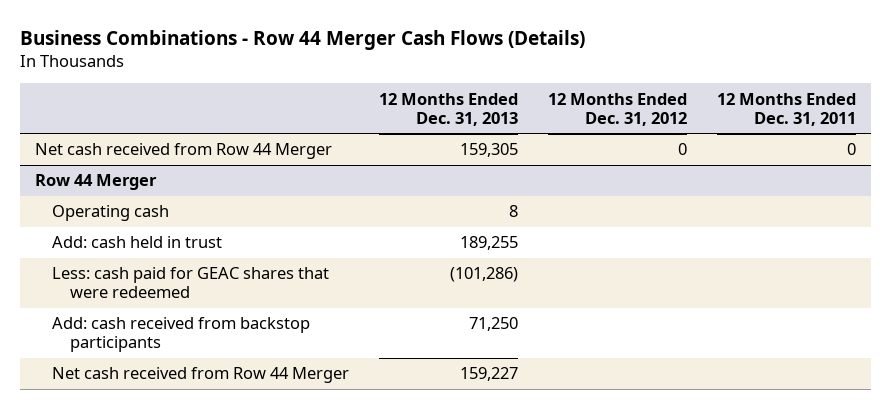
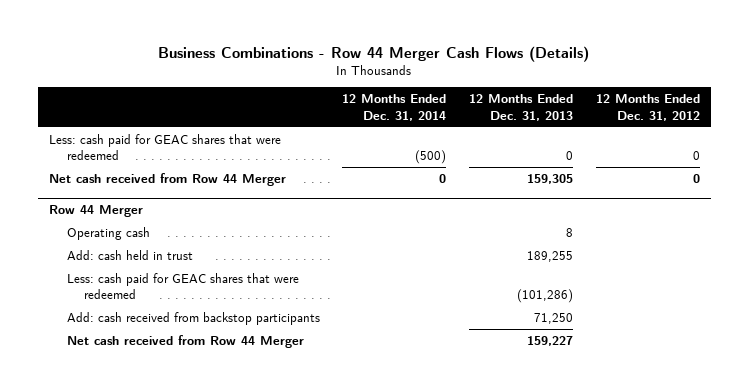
- | 12 Months Ended Dec. 31, 2013 | 12 Months Ended Dec. 31, 2012 | 12 Months Ended Dec. 31, 2011
+ | 12 Months Ended Dec. 31, 2014 | 12 Months Ended Dec. 31, 2013 | 12 Months Ended Dec. 31, 2012
+ Less: cash paid for GEAC shares that were redeemed | (500) | 0 | 0

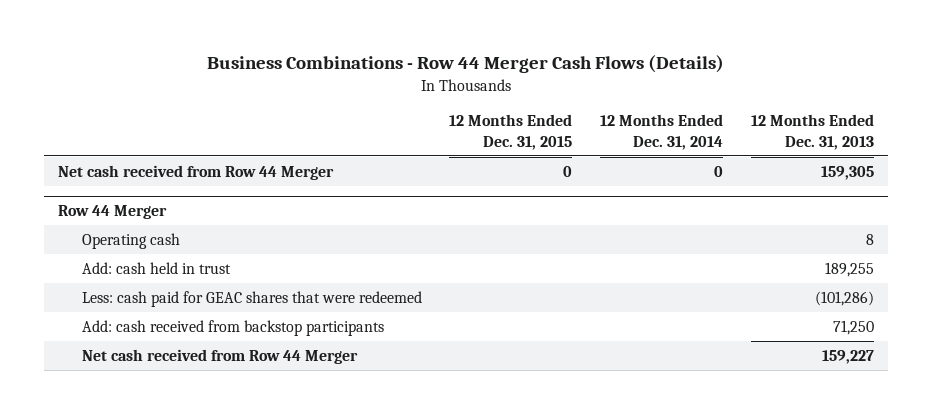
- | 12 Months Ended Dec. 31, 2014 | 12 Months Ended Dec. 31, 2013 | 12 Months Ended Dec. 31, 2012
+ | 12 Months Ended Dec. 31, 2015 | 12 Months Ended Dec. 31, 2014 | 12 Months Ended Dec. 31, 2013
- Less: cash paid for GEAC shares that were redeemed | (500) | 0 | 0

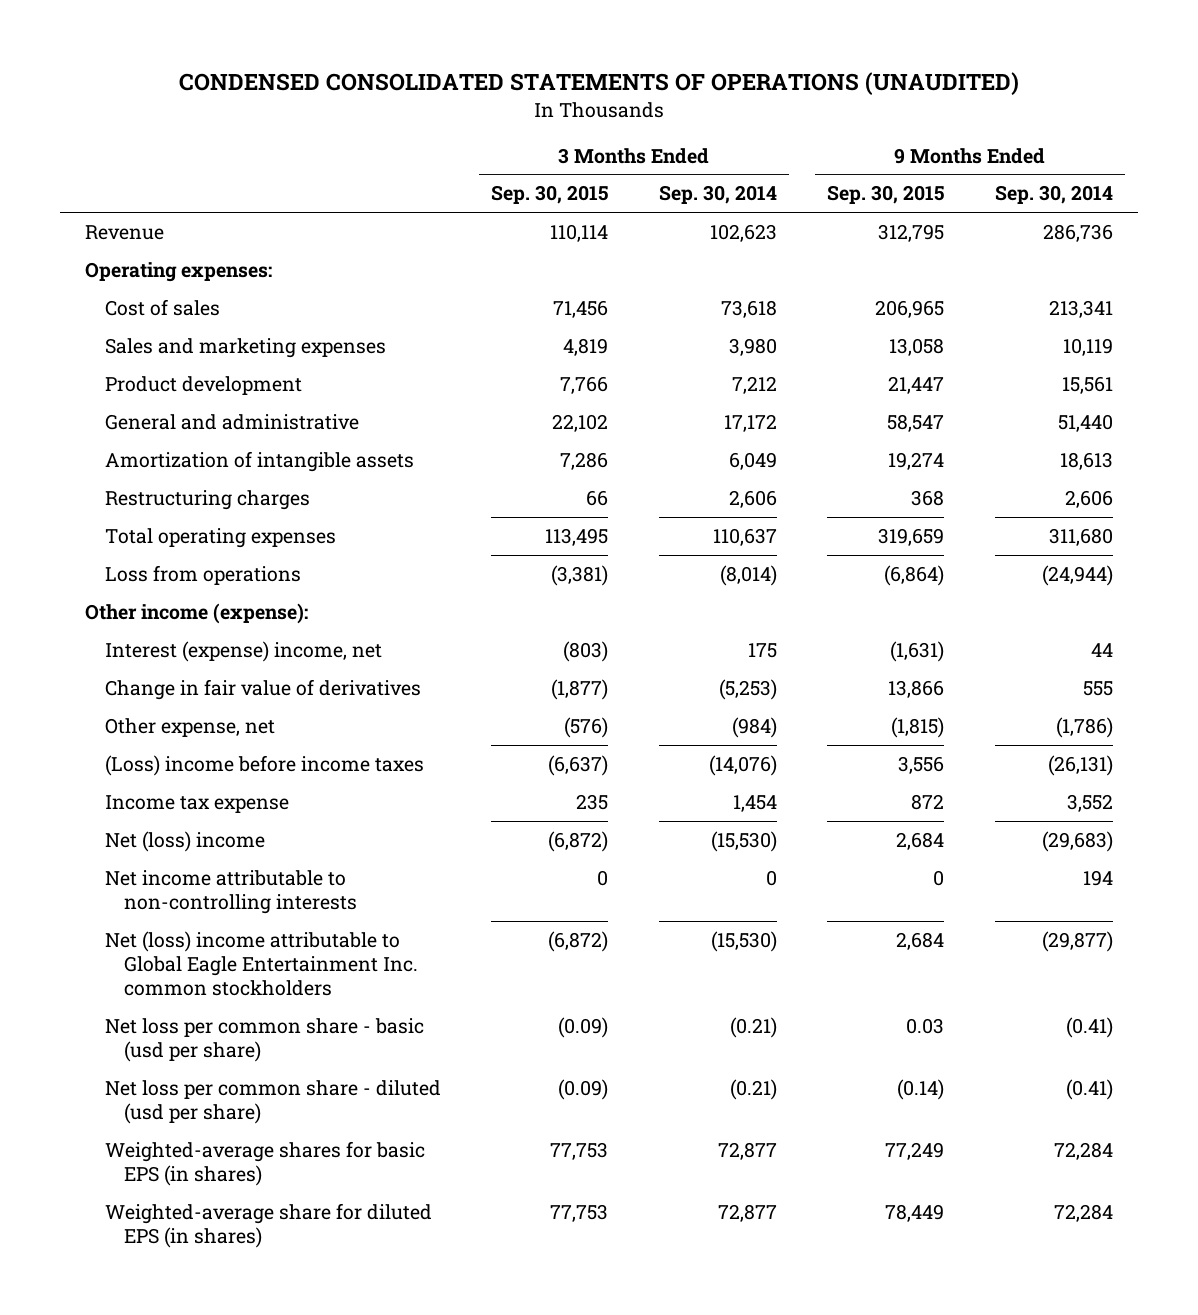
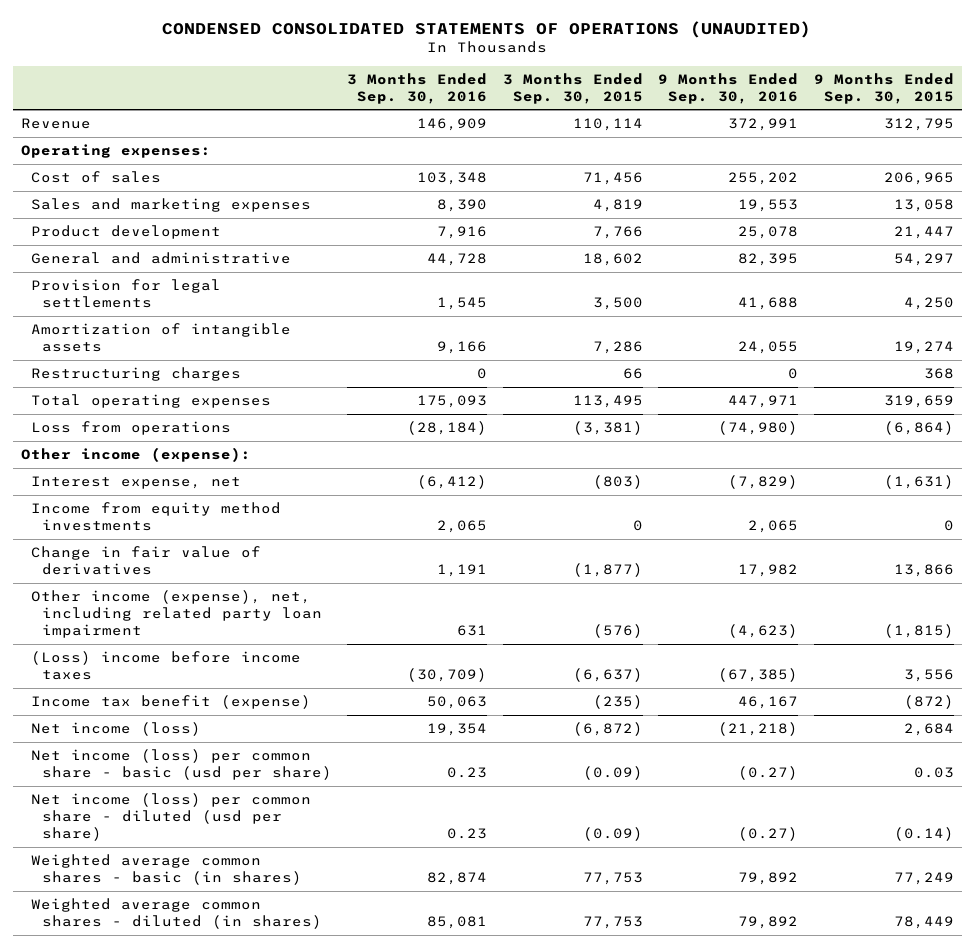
- | 3 Months Ended Sep. 30, 2015 | 3 Months Ended Sep. 30, 2014 | 9 Months Ended Sep. 30, 2015 | 9 Months Ended Sep. 30, 2014
+ | 3 Months Ended Sep. 30, 2016 | 3 Months Ended Sep. 30, 2015 | 9 Months Ended Sep. 30, 2016 | 9 Months Ended Sep. 30, 2015
- General and administrative | 22,102 | 17,172 | 58,547 | 51,440
+ General and administrative | 44,728 | 18,602 | 82,395 | 54,297
+ Provision for legal settlements | 1,545 | 3,500 | 41,688 | 4,250
- Interest (expense) income, net | (803) | 175 | (1,631) | 44
+ Interest expense, net | (6,412) | (803) | (7,829) | (1,631)
+ Income from equity method investments | 2,065 | 0 | 2,065 | 0
- Other expense, net | (576) | (984) | (1,815) | (1,786)
+ Other income (expense), net, including related party loan impairment | 631 | (576) | (4,623) | (1,815)
- Income tax expense | 235 | 1,454 | 872 | 3,552
- Net (loss) income | (6,872) | (15,530) | 2,684 | (29,683)
- Net income attributable to non-controlling interests | 0 | 0 | 0 | 194
- Net (loss) income attributable to Global Eagle Entertainment Inc. common stockholders | (6,872) | (15,530) | 2,684 | (29,877)
- Net loss per common share - basic (usd per share) | (0.09) | (0.21) | 0.03 | (0.41)
- Net loss per common share - diluted (usd per share) | (0.09) | (0.21) | (0.14) | (0.41)
- Weighted-average shares for basic EPS (in shares) | 77,753 | 72,877 | 77,249 | 72,284
- Weighted-average share for diluted EPS (in shares) | 77,753 | 72,877 | 78,449 | 72,284
+ Income tax benefit (expense) | 50,063 | (235) | 46,167 | (872)
+ Net income (loss) | 19,354 | (6,872) | (21,218) | 2,684
+ Net income (loss) per common share - basic (usd per share) | 0.23 | (0.09) | (0.27) | 0.03
+ Net income (loss) per common share - diluted (usd per share) | 0.23 | (0.09) | (0.27) | (0.14)
+ Weighted average common shares - basic (in shares) | 82,874 | 77,753 | 79,892 | 77,249
+ Weighted average common shares - diluted (in shares) | 85,081 | 77,753 | 79,892 | 78,449

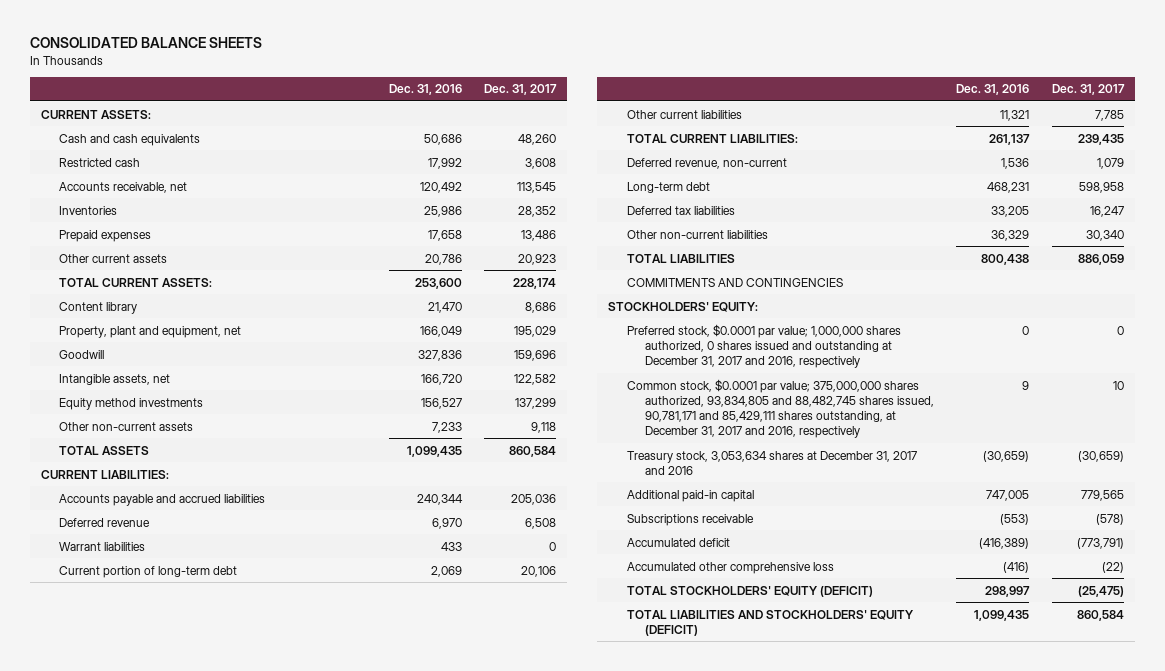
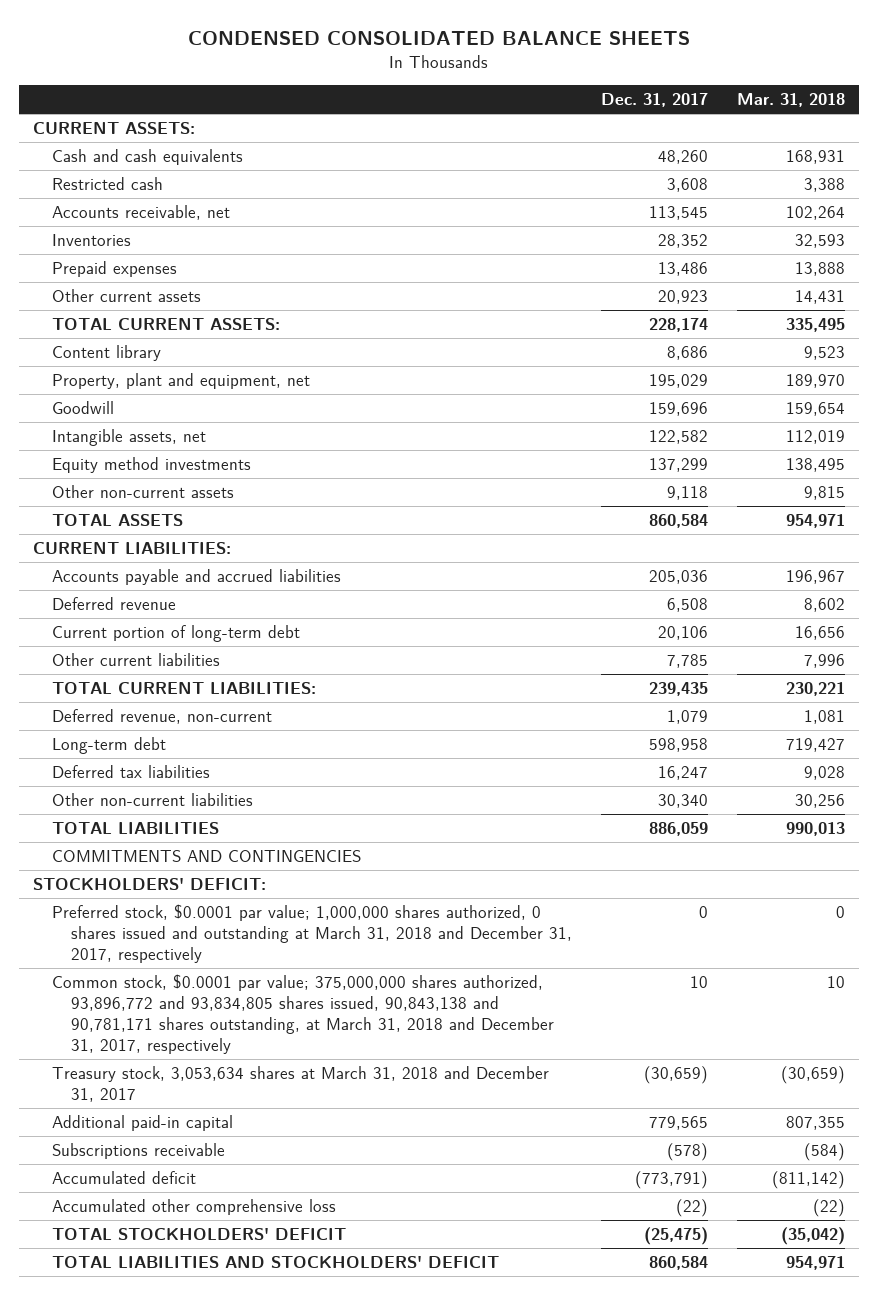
- CONSOLIDATED BALANCE SHEETS
+ CONDENSED CONSOLIDATED BALANCE SHEETS
- | Dec. 31, 2016 | Dec. 31, 2017
+ | Dec. 31, 2017 | Mar. 31, 2018
- Warrant liabilities | 433 | 0
- STOCKHOLDERS' EQUITY:
- Preferred stock, $0.0001 par value; 1,000,000 shares authorized, 0 shares issued and outstanding at December 31, 2017 and 2016, respectively | 0 | 0
- Common stock, $0.0001 par value; 375,000,000 shares authorized, 93,834,805 and 88,482,745 shares issued, 90,781,171 and 85,429,111 shares outstanding, at December 31, 2017 and 2016, respectively | 9 | 10
- Treasury stock, 3,053,634 shares at December 31, 2017 and 2016 | (30,659) | (30,659)
+ STOCKHOLDERS' DEFICIT:
+ Preferred stock, $0.0001 par value; 1,000,000 shares authorized, 0 shares issued and outstanding at March 31, 2018 and December 31, 2017, respectively | 0 | 0
+ Common stock, $0.0001 par value; 375,000,000 shares authorized, 93,896,772 and 93,834,805 shares issued, 90,843,138 and 90,781,171 shares outstanding, at March 31, 2018 and December 31, 2017, respectively | 10 | 10
+ Treasury stock, 3,053,634 shares at March 31, 2018 and December 31, 2017 | (30,659) | (30,659)
- TOTAL STOCKHOLDERS' EQUITY (DEFICIT) | 298,997 | (25,475)
- TOTAL LIABILITIES AND STOCKHOLDERS' EQUITY (DEFICIT) | 1,099,435 | 860,584
+ TOTAL STOCKHOLDERS' DEFICIT | (25,475) | (35,042)
+ TOTAL LIABILITIES AND STOCKHOLDERS' DEFICIT | 860,584 | 954,971

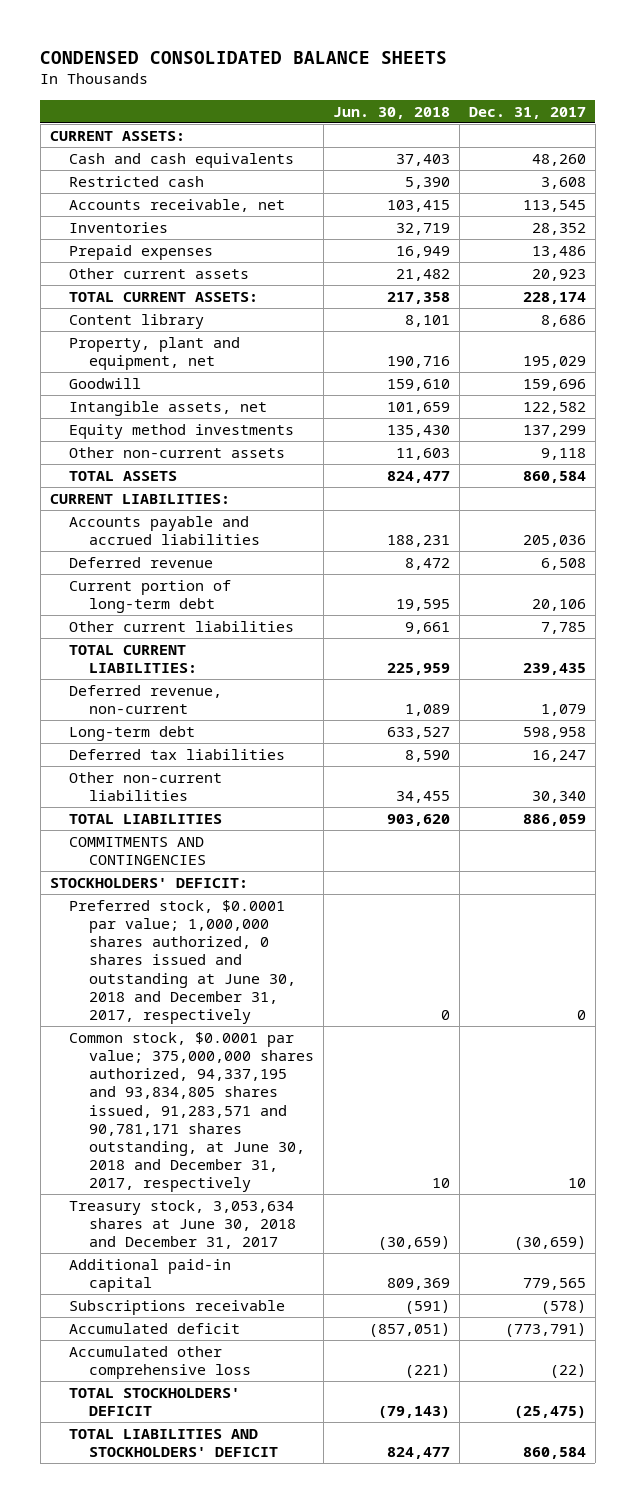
- | Dec. 31, 2017 | Mar. 31, 2018
+ | Jun. 30, 2018 | Dec. 31, 2017
- Preferred stock, $0.0001 par value; 1,000,000 shares authorized, 0 shares issued and outstanding at March 31, 2018 and December 31, 2017, respectively | 0 | 0
- Common stock, $0.0001 par value; 375,000,000 shares authorized, 93,896,772 and 93,834,805 shares issued, 90,843,138 and 90,781,171 shares outstanding, at March 31, 2018 and December 31, 2017, respectively | 10 | 10
- Treasury stock, 3,053,634 shares at March 31, 2018 and December 31, 2017 | (30,659) | (30,659)
+ Preferred stock, $0.0001 par value; 1,000,000 shares authorized, 0 shares issued and outstanding at June 30, 2018 and December 31, 2017, respectively | 0 | 0
+ Common stock, $0.0001 par value; 375,000,000 shares authorized, 94,337,195 and 93,834,805 shares issued, 91,283,571 and 90,781,171 shares outstanding, at June 30, 2018 and December 31, 2017, respectively | 10 | 10
+ Treasury stock, 3,053,634 shares at June 30, 2018 and December 31, 2017 | (30,659) | (30,659)

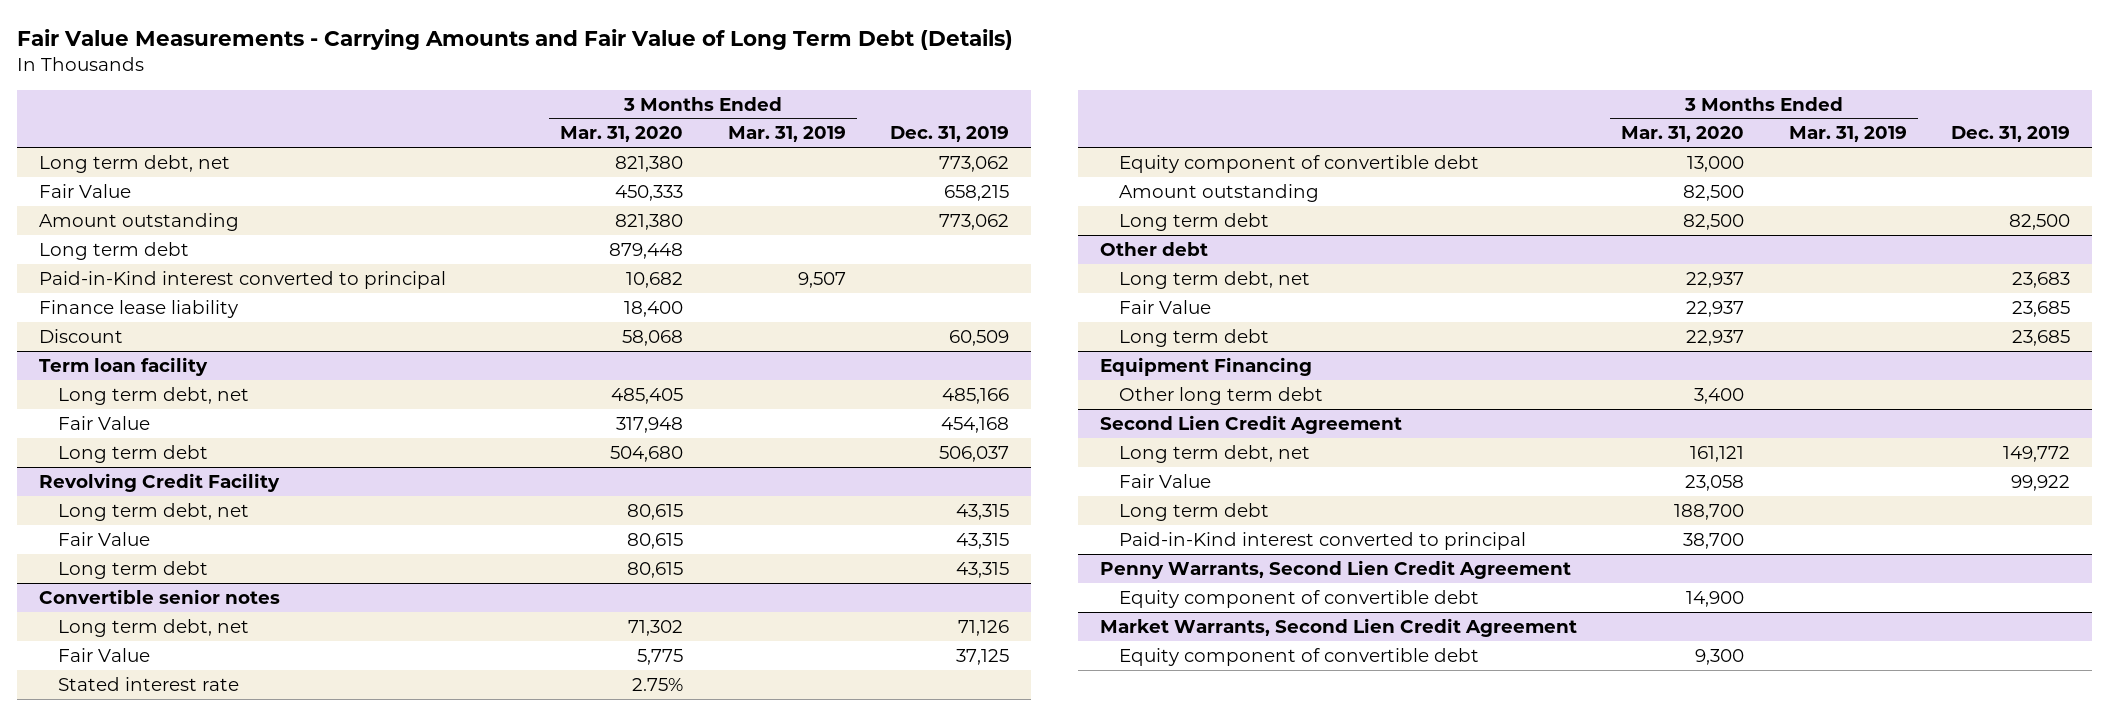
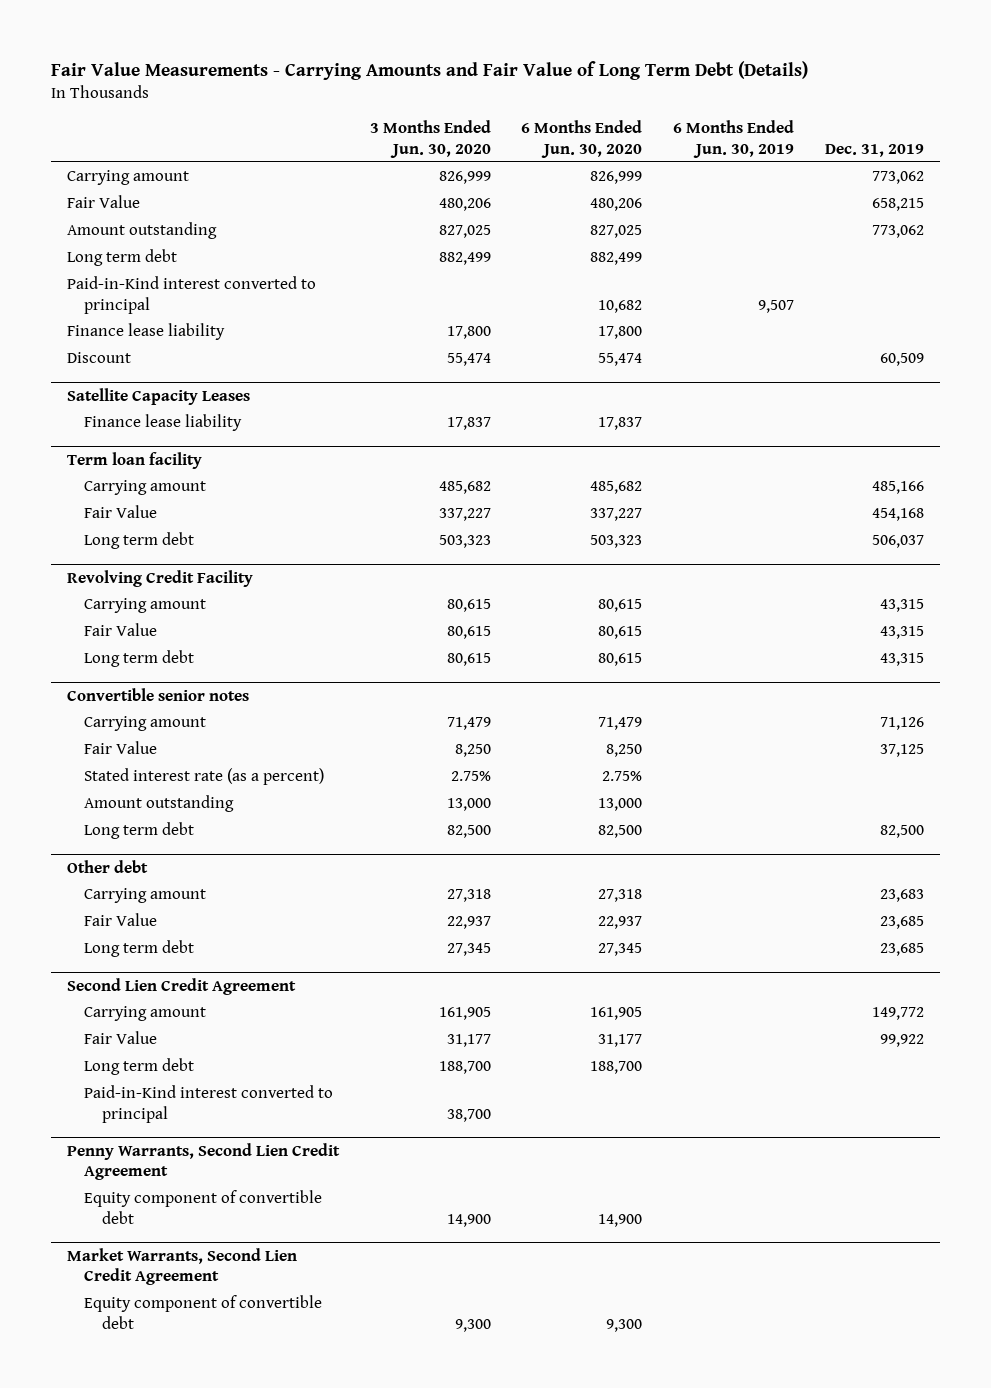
- | 3 Months Ended Mar. 31, 2020 | 3 Months Ended Mar. 31, 2019 | Dec. 31, 2019
+ | 3 Months Ended Jun. 30, 2020 | 6 Months Ended Jun. 30, 2020 | 6 Months Ended Jun. 30, 2019 | Dec. 31, 2019
- Long term debt, net | 821,380 | | 773,062
+ Carrying amount | 826,999 | 826,999 | | 773,062
+ Satellite Capacity Leases
+ Finance lease liability | 17,837 | 17,837 | |
@ Term loan facility
- Long term debt, net | 485,405 | | 485,166
+ Carrying amount | 485,682 | 485,682 | | 485,166
@ Revolving Credit Facility
- Long term debt, net | 80,615 | | 43,315
+ Carrying amount | 80,615 | 80,615 | | 43,315
@ Convertible senior notes
- Long term debt, net | 71,302 | | 71,126
+ Carrying amount | 71,479 | 71,479 | | 71,126
- Stated interest rate | 2.75% | |
- Equity component of convertible debt | 13,000 | |
+ Stated interest rate (as a percent) | 2.75% | 2.75% | |
@ Other debt
- Long term debt, net | 22,937 | | 23,683
+ Carrying amount | 27,318 | 27,318 | | 23,683
- Equipment Financing
- Other long term debt | 3,400 | |
@ Second Lien Credit Agreement
- Long term debt, net | 161,121 | | 149,772
+ Carrying amount | 161,905 | 161,905 | | 149,772

